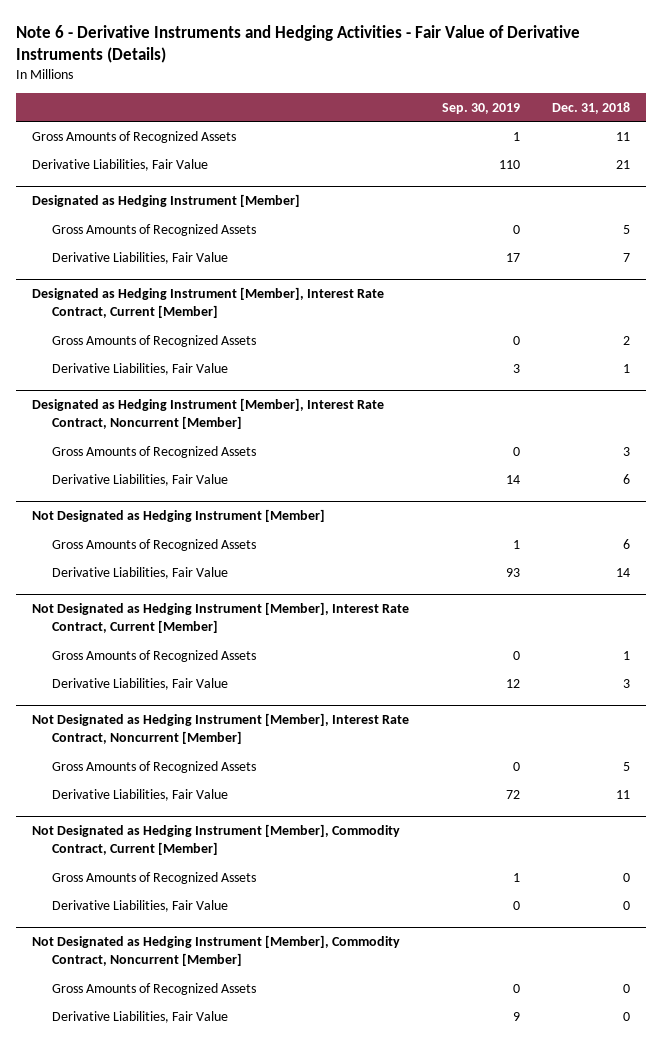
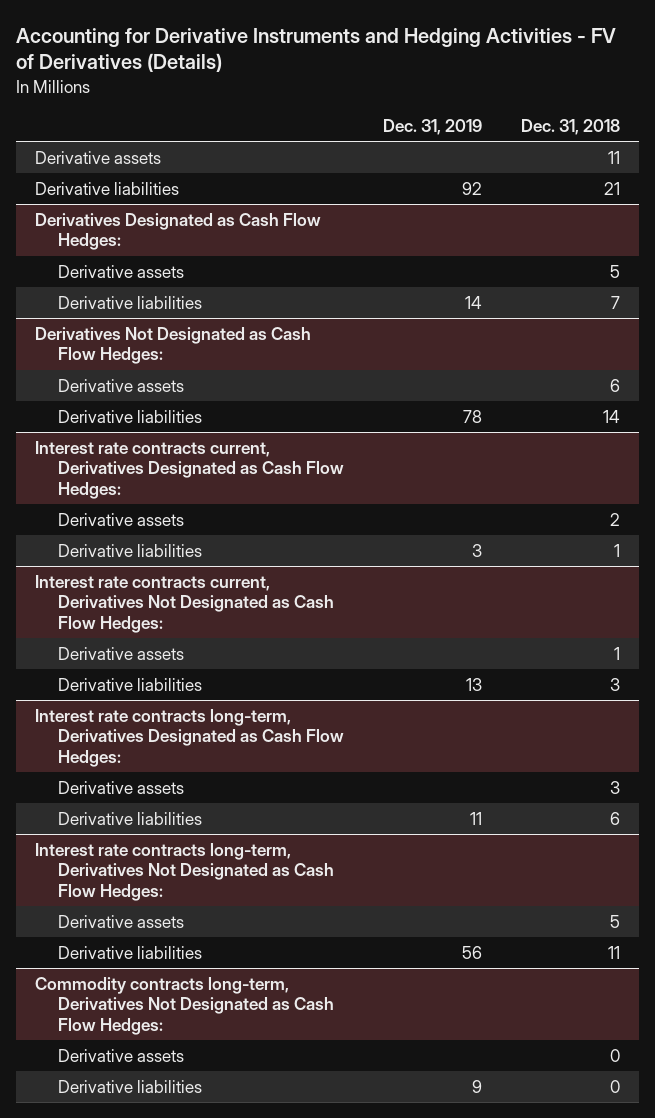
- Note 6 - Derivative Instruments and Hedging Activities - Fair Value of Derivative Instruments (Details)
+ Accounting for Derivative Instruments and Hedging Activities - FV of Derivatives (Details)
- | Sep. 30, 2019 | Dec. 31, 2018
+ | Dec. 31, 2019 | Dec. 31, 2018
- Gross Amounts of Recognized Assets | 1 | 11
- Derivative Liabilities, Fair Value | 110 | 21
- Designated as Hedging Instrument [Member]
- Gross Amounts of Recognized Assets | 0 | 5
- Derivative Liabilities, Fair Value | 17 | 7
- Designated as Hedging Instrument [Member], Interest Rate Contract, Current [Member]
- Gross Amounts of Recognized Assets | 0 | 2
- Derivative Liabilities, Fair Value | 3 | 1
- Designated as Hedging Instrument [Member], Interest Rate Contract, Noncurrent [Member]
- Gross Amounts of Recognized Assets | 0 | 3
- Derivative Liabilities, Fair Value | 14 | 6
- Not Designated as Hedging Instrument [Member]
- Gross Amounts of Recognized Assets | 1 | 6
- Derivative Liabilities, Fair Value | 93 | 14
- Not Designated as Hedging Instrument [Member], Interest Rate Contract, Current [Member]
- Gross Amounts of Recognized Assets | 0 | 1
- Derivative Liabilities, Fair Value | 12 | 3
- Not Designated as Hedging Instrument [Member], Interest Rate Contract, Noncurrent [Member]
- Gross Amounts of Recognized Assets | 0 | 5
- Derivative Liabilities, Fair Value | 72 | 11
- Not Designated as Hedging Instrument [Member], Commodity Contract, Current [Member]
- Gross Amounts of Recognized Assets | 1 | 0
- Derivative Liabilities, Fair Value | 0 | 0
- Not Designated as Hedging Instrument [Member], Commodity Contract, Noncurrent [Member]
- Gross Amounts of Recognized Assets | 0 | 0
- Derivative Liabilities, Fair Value | 9 | 0
+ Derivative assets | | 11
+ Derivative liabilities | 92 | 21
+ Derivatives Designated as Cash Flow Hedges:
+ Derivative assets | | 5
+ Derivative liabilities | 14 | 7
+ Derivatives Not Designated as Cash Flow Hedges:
+ Derivative assets | | 6
+ Derivative liabilities | 78 | 14
+ Interest rate contracts current, Derivatives Designated as Cash Flow Hedges:
+ Derivative assets | | 2
+ Derivative liabilities | 3 | 1
+ Interest rate contracts current, Derivatives Not Designated as Cash Flow Hedges:
+ Derivative assets | | 1
+ Derivative liabilities | 13 | 3
+ Interest rate contracts long-term, Derivatives Designated as Cash Flow Hedges:
+ Derivative assets | | 3
+ Derivative liabilities | 11 | 6
+ Interest rate contracts long-term, Derivatives Not Designated as Cash Flow Hedges:
+ Derivative assets | | 5
+ Derivative liabilities | 56 | 11
+ Commodity contracts long-term, Derivatives Not Designated as Cash Flow Hedges:
+ Derivative assets | | 0
+ Derivative liabilities | 9 | 0

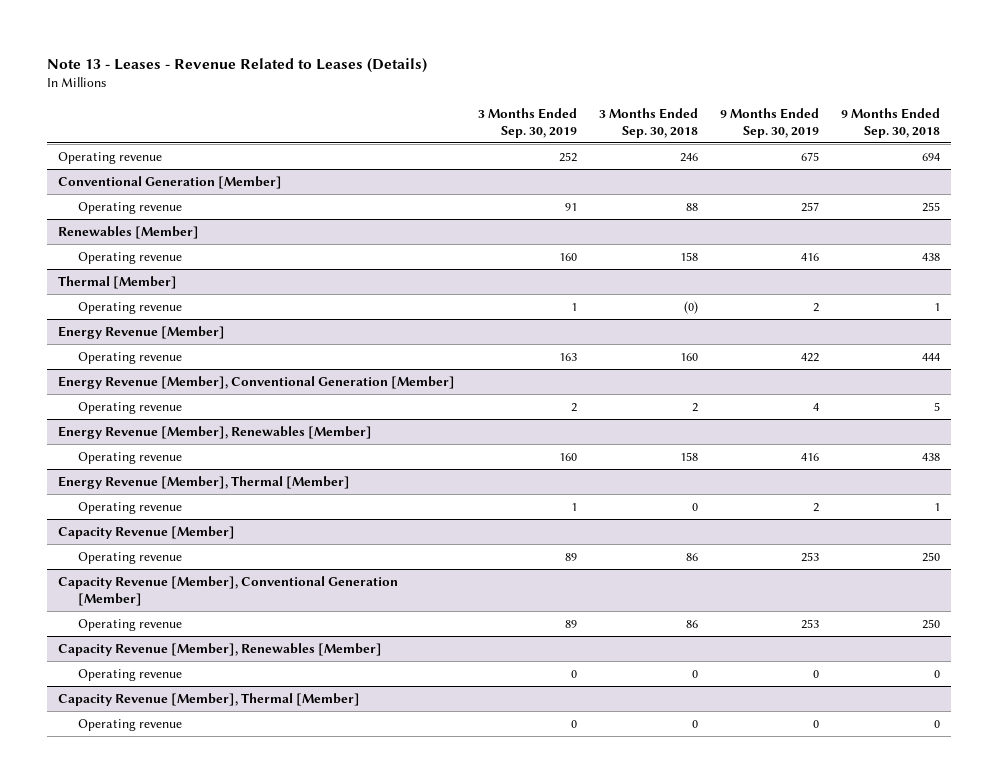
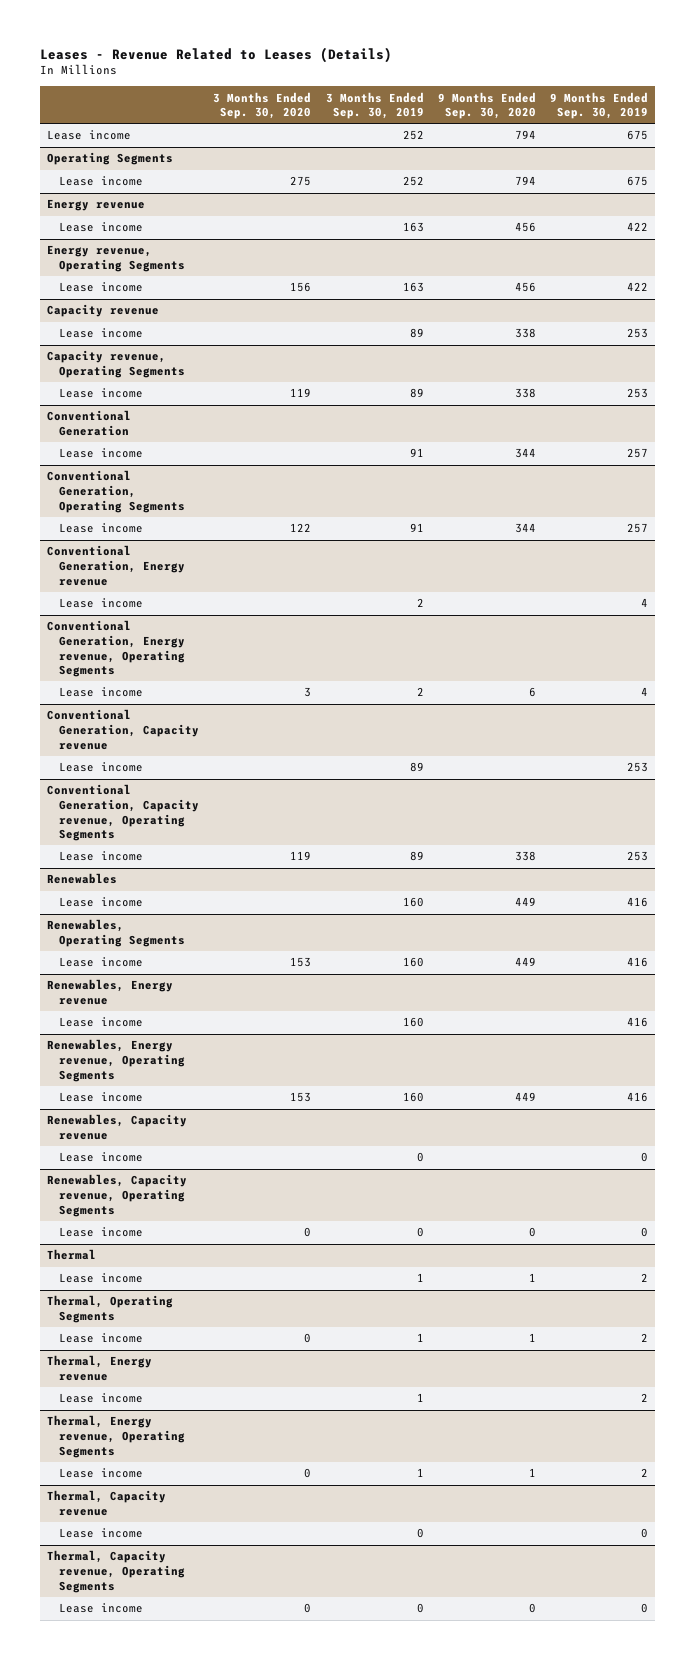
- Note 13 - Leases - Revenue Related to Leases (Details)
+ Leases - Revenue Related to Leases (Details)
- | 3 Months Ended Sep. 30, 2019 | 3 Months Ended Sep. 30, 2018 | 9 Months Ended Sep. 30, 2019 | 9 Months Ended Sep. 30, 2018
+ | 3 Months Ended Sep. 30, 2020 | 3 Months Ended Sep. 30, 2019 | 9 Months Ended Sep. 30, 2020 | 9 Months Ended Sep. 30, 2019
- Operating revenue | 252 | 246 | 675 | 694
- Conventional Generation [Member]
- Operating revenue | 91 | 88 | 257 | 255
- Renewables [Member]
- Operating revenue | 160 | 158 | 416 | 438
- Thermal [Member]
- Operating revenue | 1 | (0) | 2 | 1
- Energy Revenue [Member]
- Operating revenue | 163 | 160 | 422 | 444
- Energy Revenue [Member], Conventional Generation [Member]
- Operating revenue | 2 | 2 | 4 | 5
- Energy Revenue [Member], Renewables [Member]
- Operating revenue | 160 | 158 | 416 | 438
- Energy Revenue [Member], Thermal [Member]
- Operating revenue | 1 | 0 | 2 | 1
- Capacity Revenue [Member]
- Operating revenue | 89 | 86 | 253 | 250
- Capacity Revenue [Member], Conventional Generation [Member]
- Operating revenue | 89 | 86 | 253 | 250
- Capacity Revenue [Member], Renewables [Member]
- Operating revenue | 0 | 0 | 0 | 0
- Capacity Revenue [Member], Thermal [Member]
- Operating revenue | 0 | 0 | 0 | 0
+ Lease income | | 252 | 794 | 675
+ Operating Segments
+ Lease income | 275 | 252 | 794 | 675
+ Energy revenue
+ Lease income | | 163 | 456 | 422
+ Energy revenue, Operating Segments
+ Lease income | 156 | 163 | 456 | 422
+ Capacity revenue
+ Lease income | | 89 | 338 | 253
+ Capacity revenue, Operating Segments
+ Lease income | 119 | 89 | 338 | 253
+ Conventional Generation
+ Lease income | | 91 | 344 | 257
+ Conventional Generation, Operating Segments
+ Lease income | 122 | 91 | 344 | 257
+ Conventional Generation, Energy revenue
+ Lease income | | 2 | | 4
+ Conventional Generation, Energy revenue, Operating Segments
+ Lease income | 3 | 2 | 6 | 4
+ Conventional Generation, Capacity revenue
+ Lease income | | 89 | | 253
+ Conventional Generation, Capacity revenue, Operating Segments
+ Lease income | 119 | 89 | 338 | 253
+ Renewables
+ Lease income | | 160 | 449 | 416
+ Renewables, Operating Segments
+ Lease income | 153 | 160 | 449 | 416
+ Renewables, Energy revenue
+ Lease income | | 160 | | 416
+ Renewables, Energy revenue, Operating Segments
+ Lease income | 153 | 160 | 449 | 416
+ Renewables, Capacity revenue
+ Lease income | | 0 | | 0
+ Renewables, Capacity revenue, Operating Segments
+ Lease income | 0 | 0 | 0 | 0
+ Thermal
+ Lease income | | 1 | 1 | 2
+ Thermal, Operating Segments
+ Lease income | 0 | 1 | 1 | 2
+ Thermal, Energy revenue
+ Lease income | | 1 | | 2
+ Thermal, Energy revenue, Operating Segments
+ Lease income | 0 | 1 | 1 | 2
+ Thermal, Capacity revenue
+ Lease income | | 0 | | 0
+ Thermal, Capacity revenue, Operating Segments
+ Lease income | 0 | 0 | 0 | 0

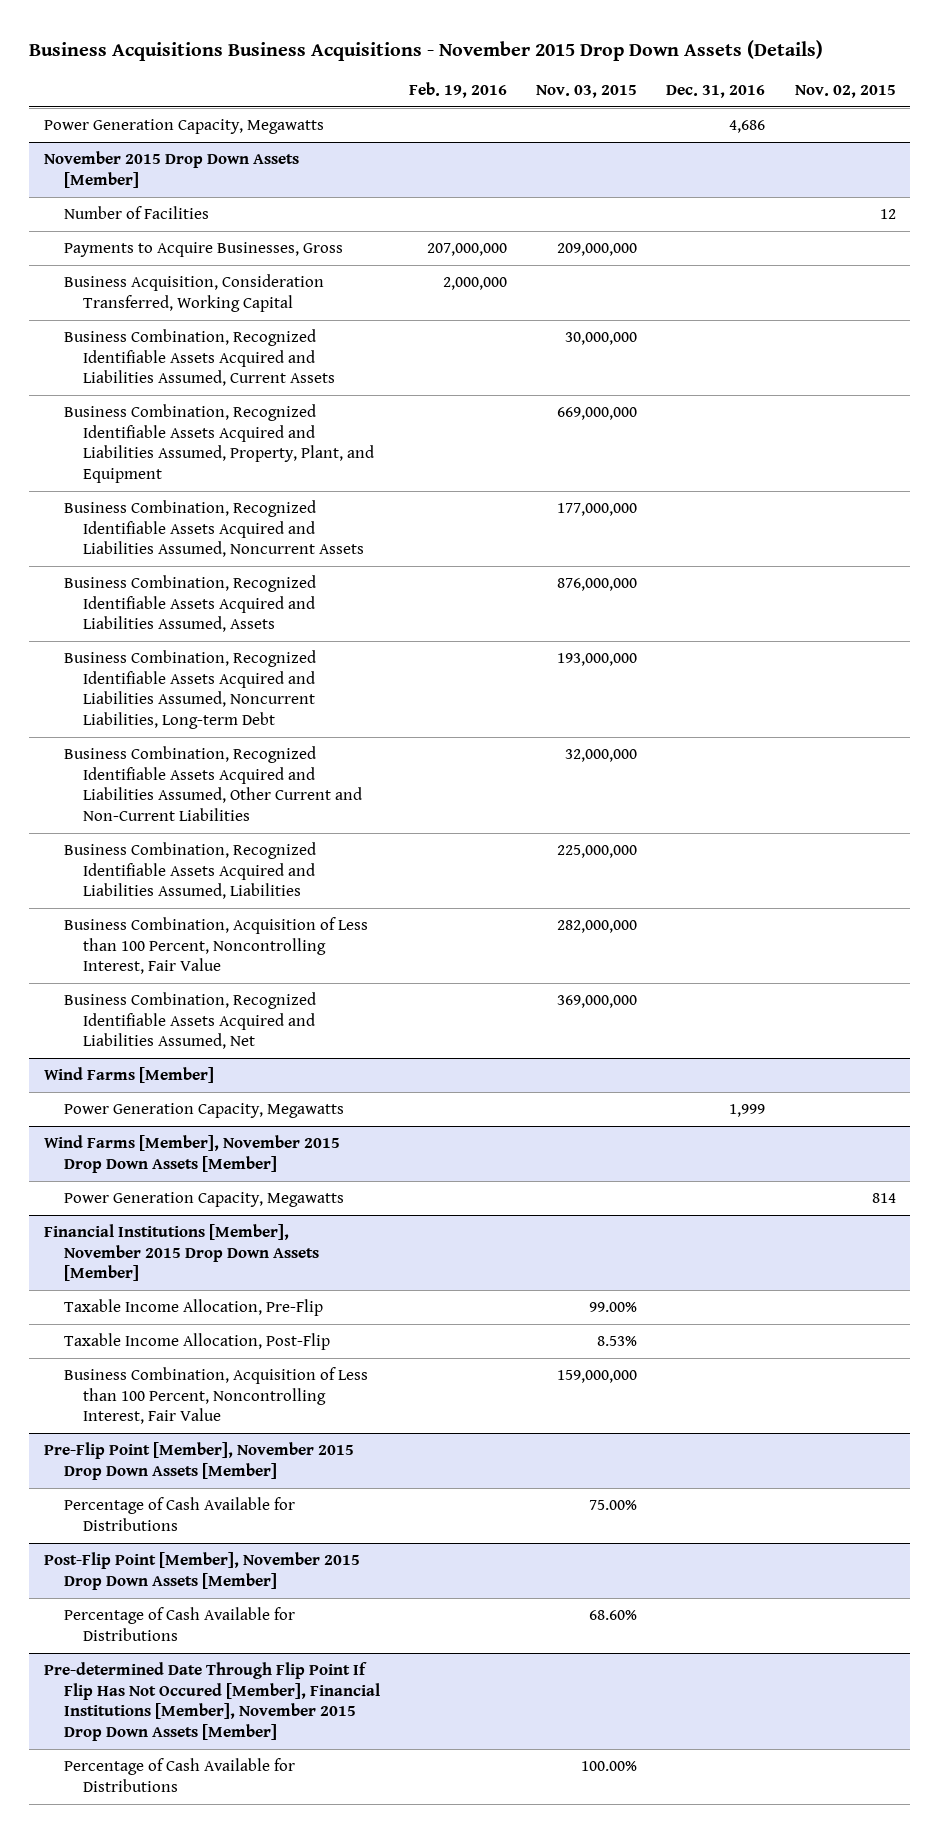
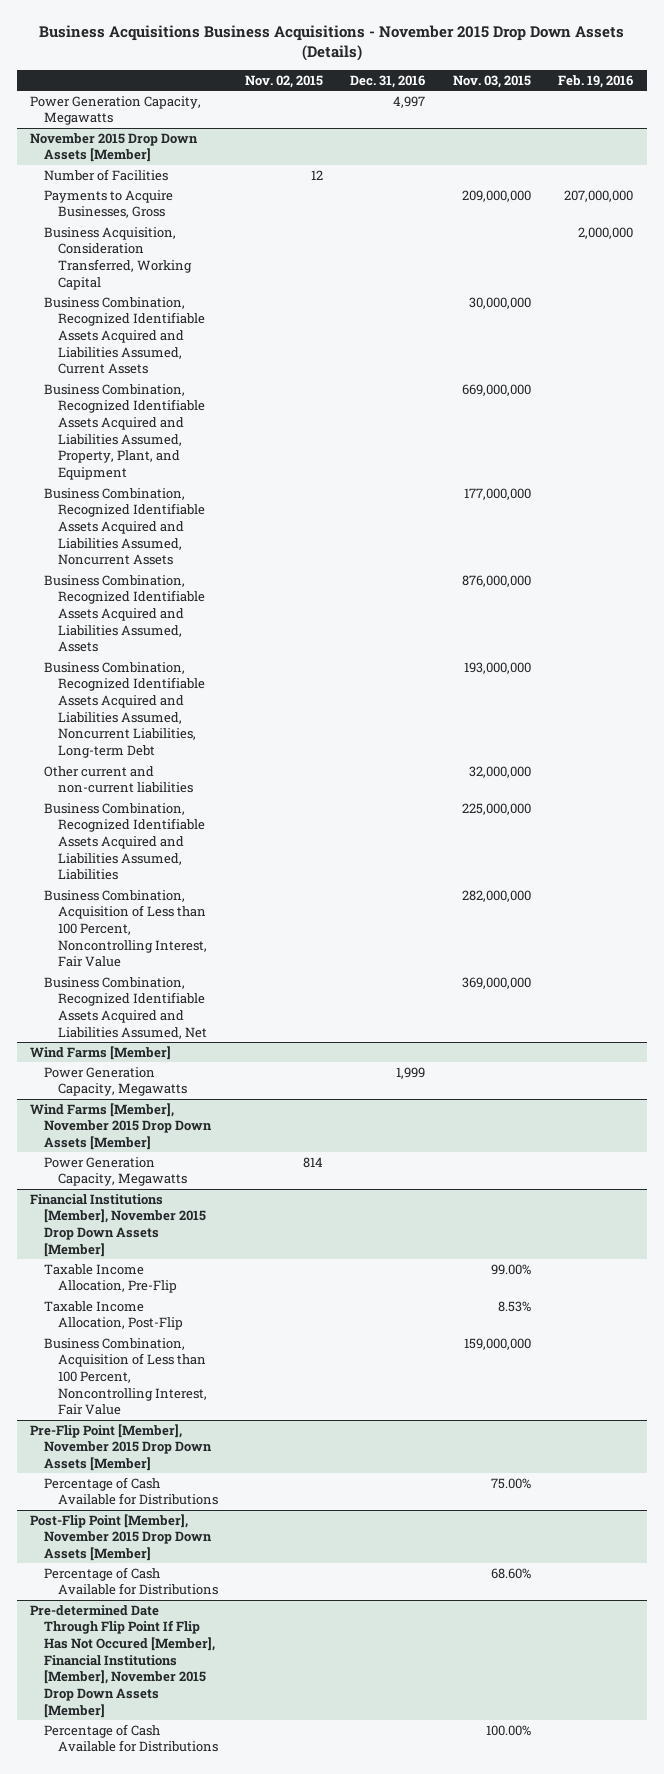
- | Feb. 19, 2016 | Nov. 03, 2015 | Dec. 31, 2016 | Nov. 02, 2015
+ | Nov. 02, 2015 | Dec. 31, 2016 | Nov. 03, 2015 | Feb. 19, 2016
- Power Generation Capacity, Megawatts | | | 4,686 |
+ Power Generation Capacity, Megawatts | | 4,997 | |
@ November 2015 Drop Down Assets [Member]
- Business Combination, Recognized Identifiable Assets Acquired and Liabilities Assumed, Other Current and Non-Current Liabilities | | 32,000,000 | |
+ Other current and non-current liabilities | | | 32,000,000 |

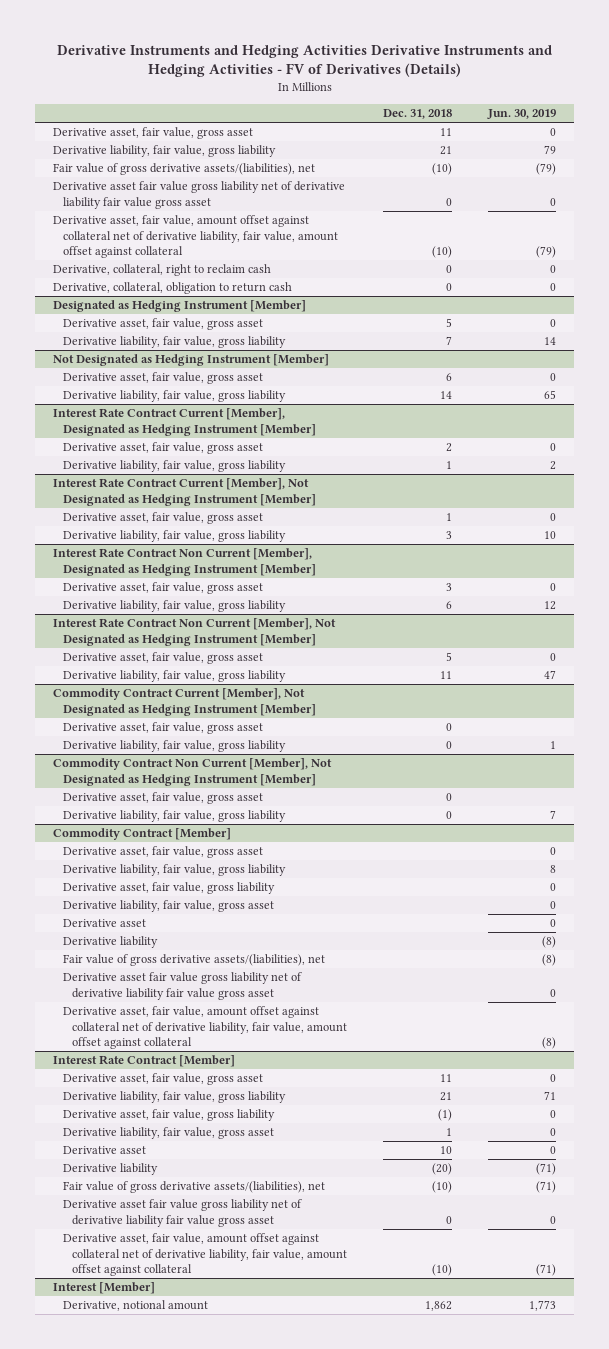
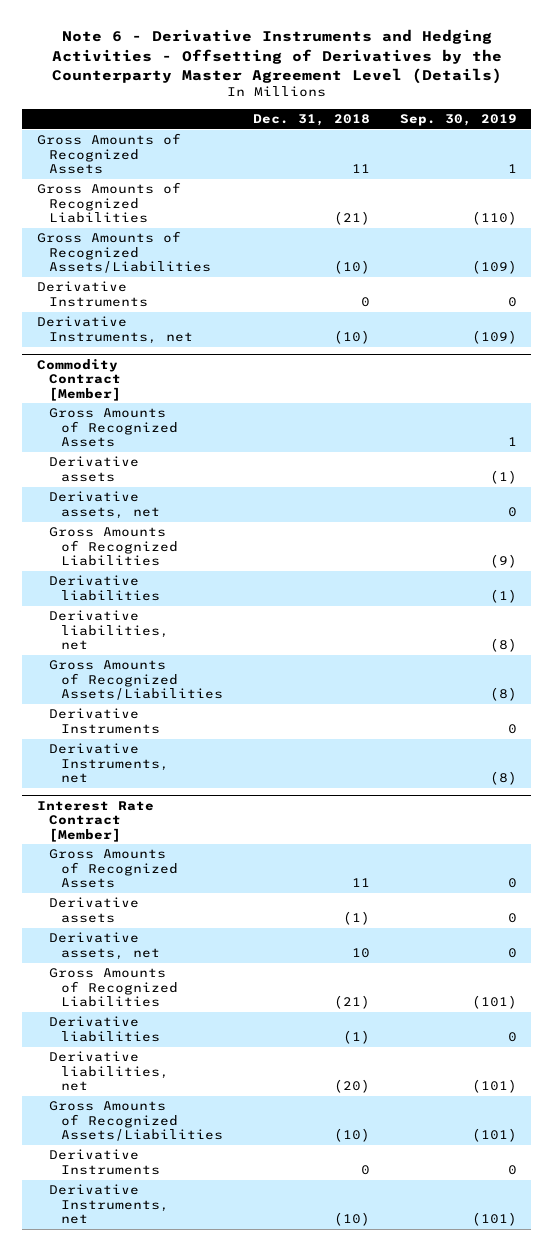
- Derivative Instruments and Hedging Activities Derivative Instruments and Hedging Activities - FV of Derivatives (Details)
+ Note 6 - Derivative Instruments and Hedging Activities - Offsetting of Derivatives by the Counterparty Master Agreement Level (Details)
- | Dec. 31, 2018 | Jun. 30, 2019
+ | Dec. 31, 2018 | Sep. 30, 2019
- Derivative asset, fair value, gross asset | 11 | 0
- Derivative liability, fair value, gross liability | 21 | 79
- Fair value of gross derivative assets/(liabilities), net | (10) | (79)
- Derivative asset fair value gross liability net of derivative liability fair value gross asset | 0 | 0
- Derivative asset, fair value, amount offset against collateral net of derivative liability, fair value, amount offset against collateral | (10) | (79)
- Derivative, collateral, right to reclaim cash | 0 | 0
- Derivative, collateral, obligation to return cash | 0 | 0
- Designated as Hedging Instrument [Member]
- Derivative asset, fair value, gross asset | 5 | 0
- Derivative liability, fair value, gross liability | 7 | 14
- Not Designated as Hedging Instrument [Member]
- Derivative asset, fair value, gross asset | 6 | 0
- Derivative liability, fair value, gross liability | 14 | 65
- Interest Rate Contract Current [Member], Designated as Hedging Instrument [Member]
- Derivative asset, fair value, gross asset | 2 | 0
- Derivative liability, fair value, gross liability | 1 | 2
- Interest Rate Contract Current [Member], Not Designated as Hedging Instrument [Member]
- Derivative asset, fair value, gross asset | 1 | 0
- Derivative liability, fair value, gross liability | 3 | 10
- Interest Rate Contract Non Current [Member], Designated as Hedging Instrument [Member]
- Derivative asset, fair value, gross asset | 3 | 0
- Derivative liability, fair value, gross liability | 6 | 12
- Interest Rate Contract Non Current [Member], Not Designated as Hedging Instrument [Member]
- Derivative asset, fair value, gross asset | 5 | 0
- Derivative liability, fair value, gross liability | 11 | 47
- Commodity Contract Current [Member], Not Designated as Hedging Instrument [Member]
- Derivative asset, fair value, gross asset | 0 |
- Derivative liability, fair value, gross liability | 0 | 1
- Commodity Contract Non Current [Member], Not Designated as Hedging Instrument [Member]
- Derivative asset, fair value, gross asset | 0 |
- Derivative liability, fair value, gross liability | 0 | 7
+ Gross Amounts of Recognized Assets | 11 | 1
+ Gross Amounts of Recognized Liabilities | (21) | (110)
+ Gross Amounts of Recognized Assets/Liabilities | (10) | (109)
+ Derivative Instruments | 0 | 0
+ Derivative Instruments, net | (10) | (109)
@ Commodity Contract [Member]
- Derivative asset, fair value, gross asset | | 0
- Derivative liability, fair value, gross liability | | 8
- Derivative asset, fair value, gross liability | | 0
- Derivative liability, fair value, gross asset | | 0
- Derivative asset | | 0
- Derivative liability | | (8)
- Fair value of gross derivative assets/(liabilities), net | | (8)
- Derivative asset fair value gross liability net of derivative liability fair value gross asset | | 0
- Derivative asset, fair value, amount offset against collateral net of derivative liability, fair value, amount offset against collateral | | (8)
+ Gross Amounts of Recognized Assets | | 1
+ Derivative assets | | (1)
+ Derivative assets, net | | 0
+ Gross Amounts of Recognized Liabilities | | (9)
+ Derivative liabilities | | (1)
+ Derivative liabilities, net | | (8)
+ Gross Amounts of Recognized Assets/Liabilities | | (8)
+ Derivative Instruments | | 0
+ Derivative Instruments, net | | (8)
@ Interest Rate Contract [Member]
- Derivative asset, fair value, gross asset | 11 | 0
- Derivative liability, fair value, gross liability | 21 | 71
- Derivative asset, fair value, gross liability | (1) | 0
- Derivative liability, fair value, gross asset | 1 | 0
- Derivative asset | 10 | 0
- Derivative liability | (20) | (71)
- Fair value of gross derivative assets/(liabilities), net | (10) | (71)
- Derivative asset fair value gross liability net of derivative liability fair value gross asset | 0 | 0
- Derivative asset, fair value, amount offset against collateral net of derivative liability, fair value, amount offset against collateral | (10) | (71)
- Interest [Member]
- Derivative, notional amount | 1,862 | 1,773
@ Interest Rate Contract [Member]
+ Gross Amounts of Recognized Assets | 11 | 0
+ Derivative assets | (1) | 0
+ Derivative assets, net | 10 | 0
+ Gross Amounts of Recognized Liabilities | (21) | (101)
+ Derivative liabilities | (1) | 0
+ Derivative liabilities, net | (20) | (101)
+ Gross Amounts of Recognized Assets/Liabilities | (10) | (101)
+ Derivative Instruments | 0 | 0
+ Derivative Instruments, net | (10) | (101)

